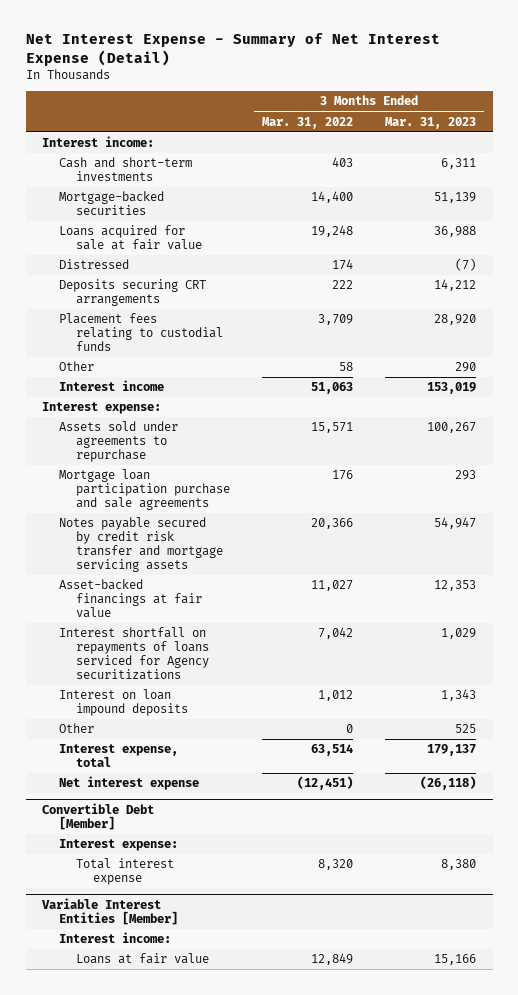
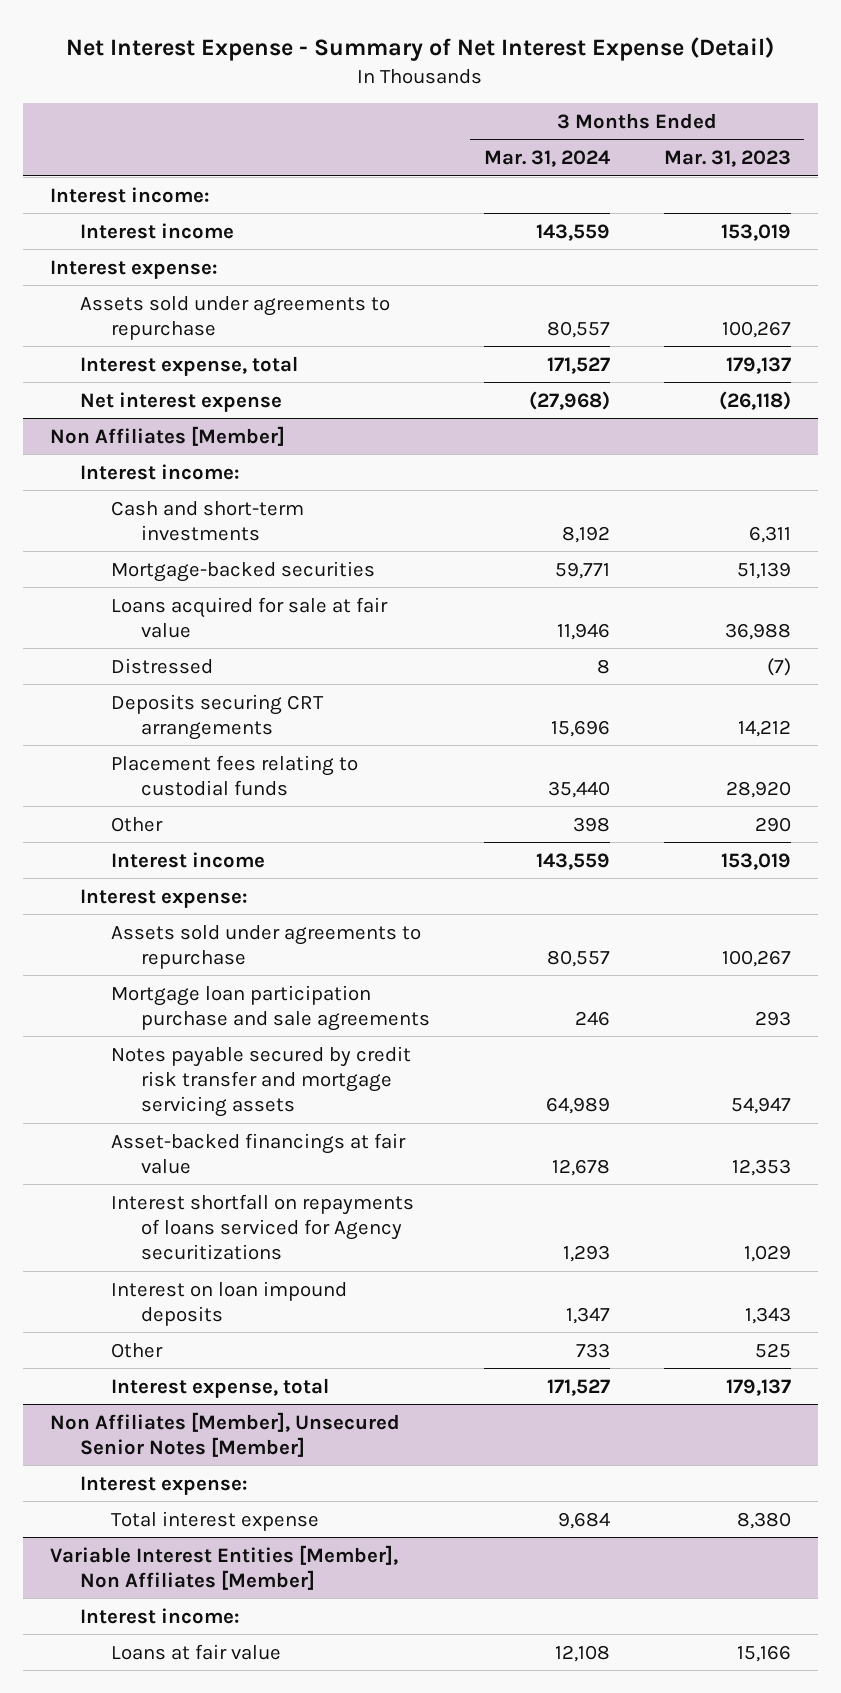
- | 3 Months Ended Mar. 31, 2022 | 3 Months Ended Mar. 31, 2023
+ | 3 Months Ended Mar. 31, 2024 | 3 Months Ended Mar. 31, 2023
+ Interest income | 143,559 | 153,019
+ Interest expense:
+ Assets sold under agreements to repurchase | 80,557 | 100,267
+ Interest expense, total | 171,527 | 179,137
moved up: Net interest expense | (27,968) | (26,118)
+ Non Affiliates [Member]
+ Interest income:
- Convertible Debt [Member]
+ Non Affiliates [Member], Unsecured Senior Notes [Member]
- Variable Interest Entities [Member]
+ Variable Interest Entities [Member], Non Affiliates [Member]

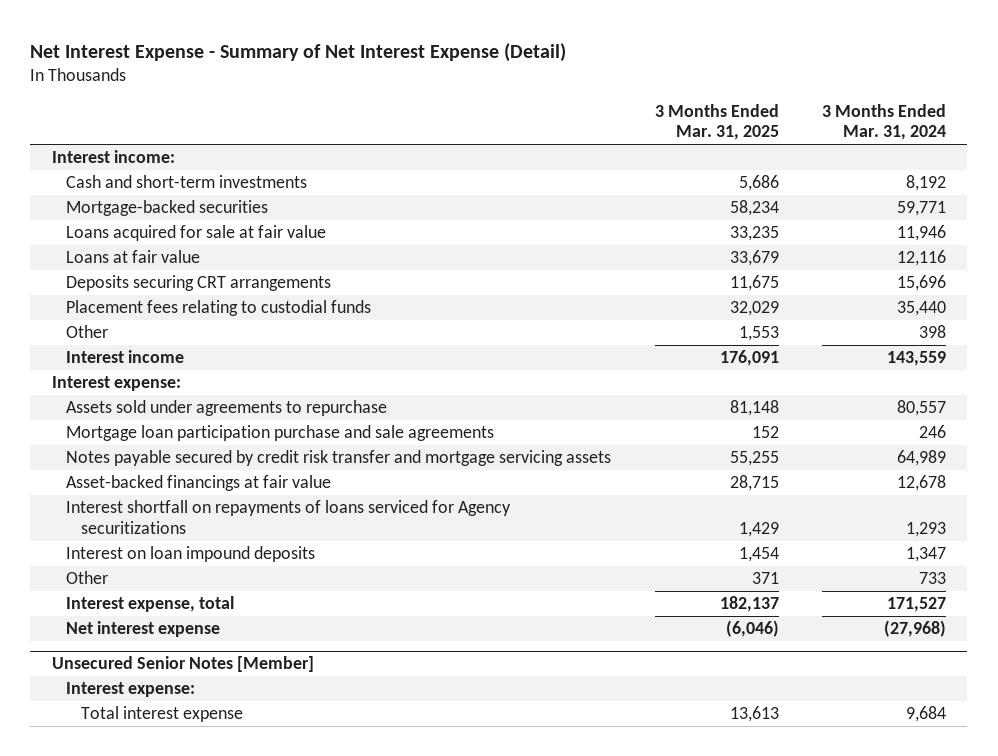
- | 3 Months Ended Mar. 31, 2024 | 3 Months Ended Mar. 31, 2023
+ | 3 Months Ended Mar. 31, 2025 | 3 Months Ended Mar. 31, 2024
- Interest income | 143,559 | 153,019
- Interest expense:
- Assets sold under agreements to repurchase | 80,557 | 100,267
- Interest expense, total | 171,527 | 179,137
- Non Affiliates [Member]
- Interest income:
- Distressed | 8 | (7)
+ Loans at fair value | 33,679 | 12,116
- Non Affiliates [Member], Unsecured Senior Notes [Member]
moved down: Net interest expense | (6,046) | (27,968)
+ Unsecured Senior Notes [Member]
- Variable Interest Entities [Member], Non Affiliates [Member]
- Interest income:
- Loans at fair value | 12,108 | 15,166

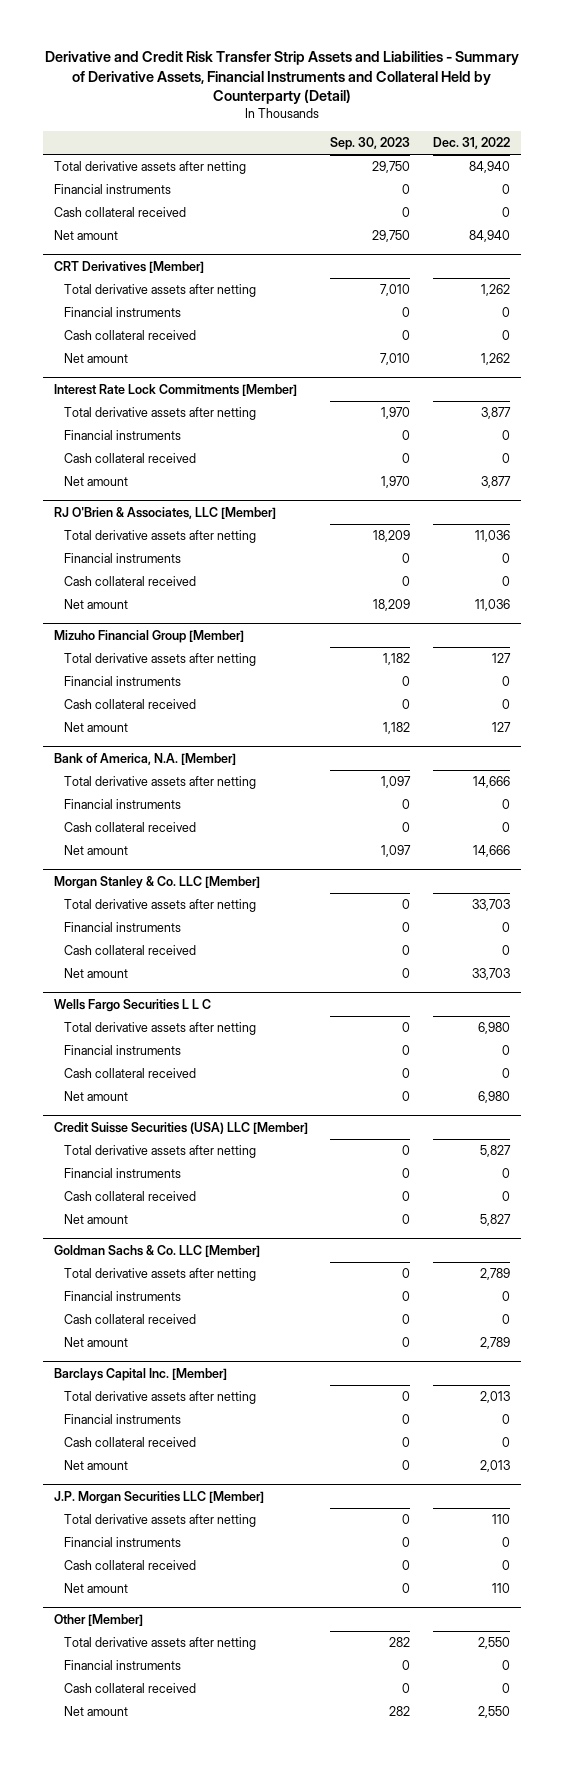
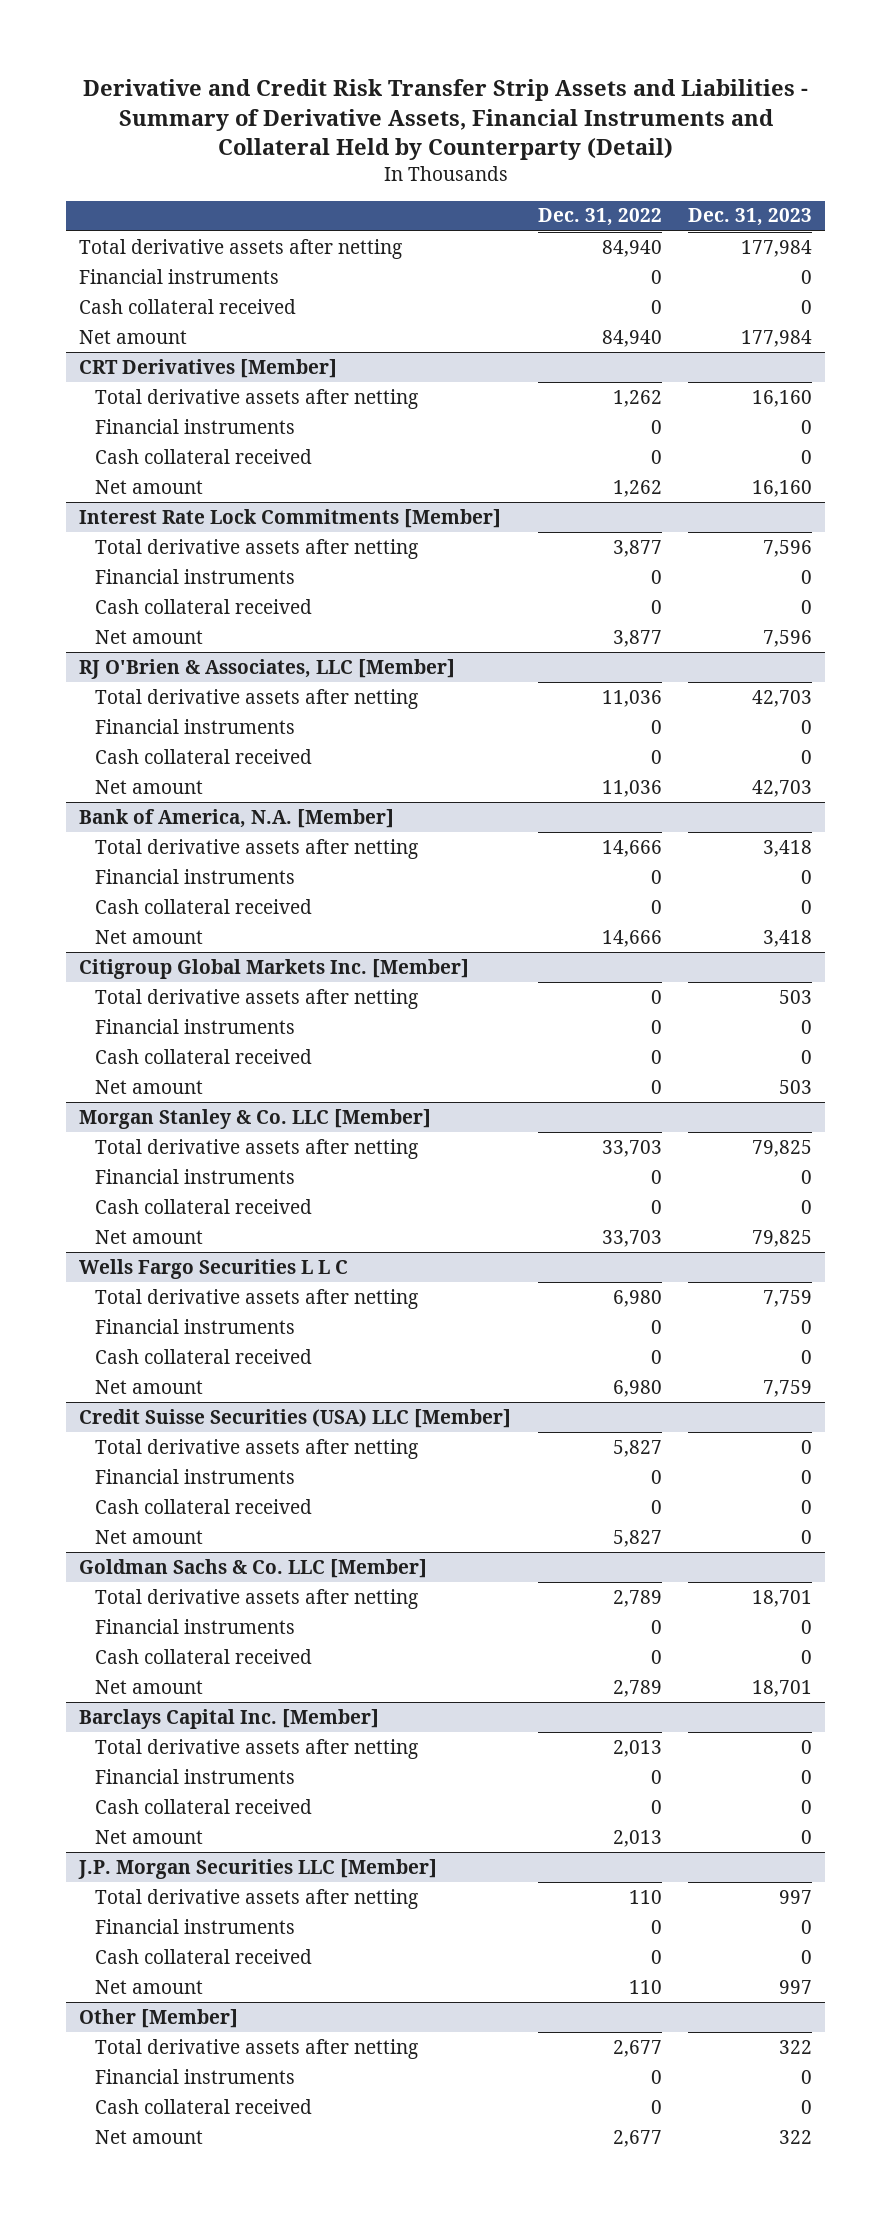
- | Sep. 30, 2023 | Dec. 31, 2022
+ | Dec. 31, 2022 | Dec. 31, 2023
- Mizuho Financial Group [Member]
- Total derivative assets after netting | 1,182 | 127
- Financial instruments | 0 | 0
- Cash collateral received | 0 | 0
- Net amount | 1,182 | 127
+ Citigroup Global Markets Inc. [Member]
+ Total derivative assets after netting | 0 | 503
+ Financial instruments | 0 | 0
+ Cash collateral received | 0 | 0
+ Net amount | 0 | 503
@ Other [Member]
- Total derivative assets after netting | 282 | 2,550
+ Total derivative assets after netting | 2,677 | 322
- Net amount | 282 | 2,550
+ Net amount | 2,677 | 322

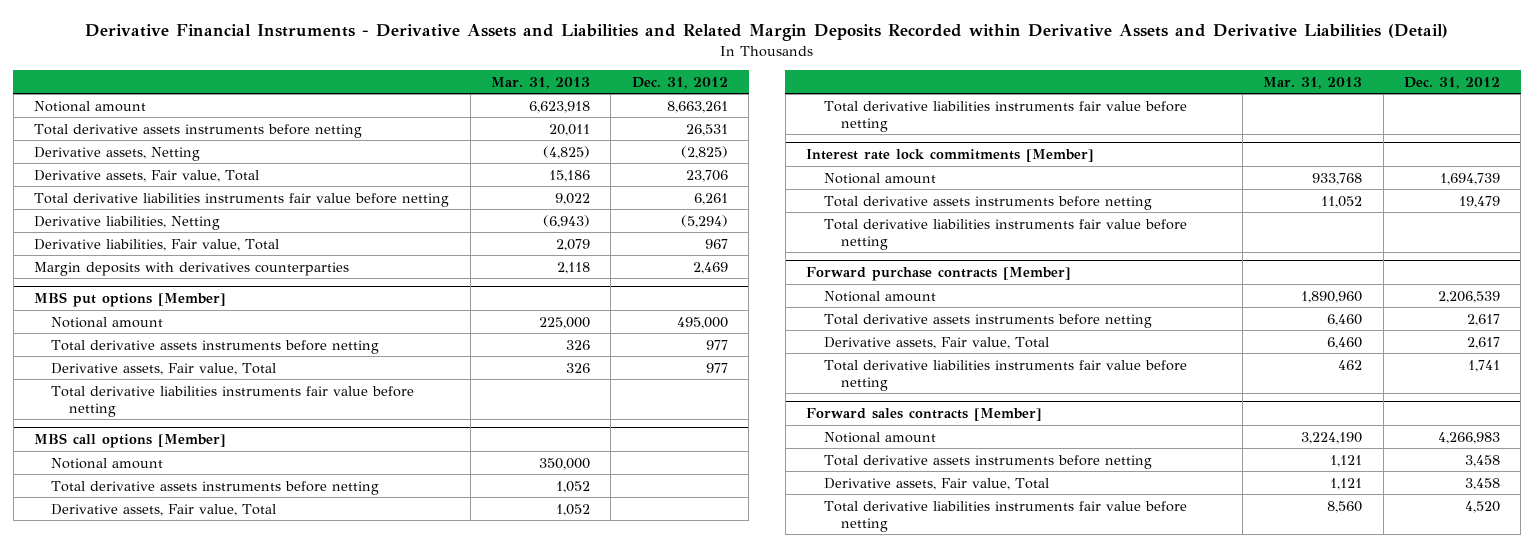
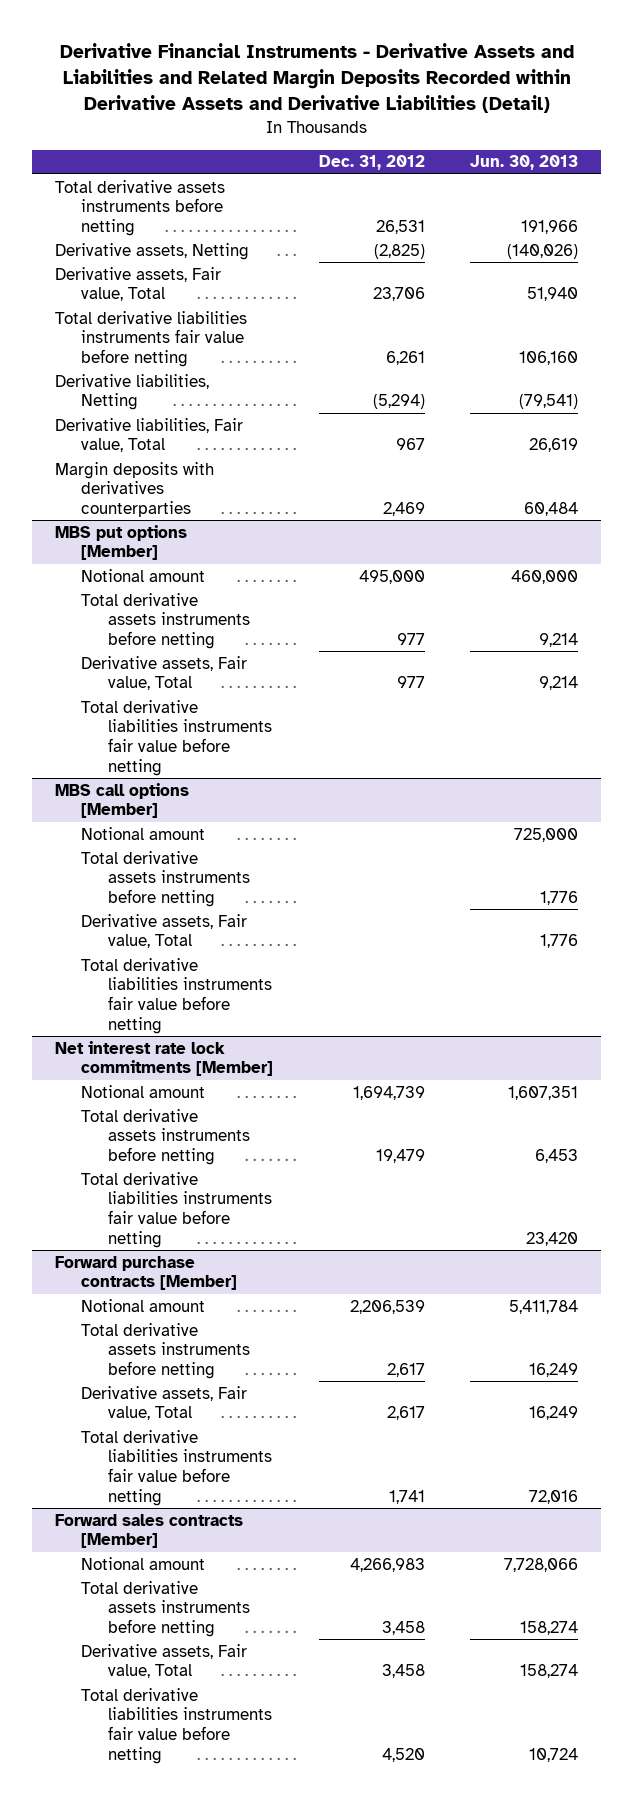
- | Mar. 31, 2013 | Dec. 31, 2012
+ | Dec. 31, 2012 | Jun. 30, 2013
- Notional amount | 6,623,918 | 8,663,261
- Interest rate lock commitments [Member]
+ Net interest rate lock commitments [Member]

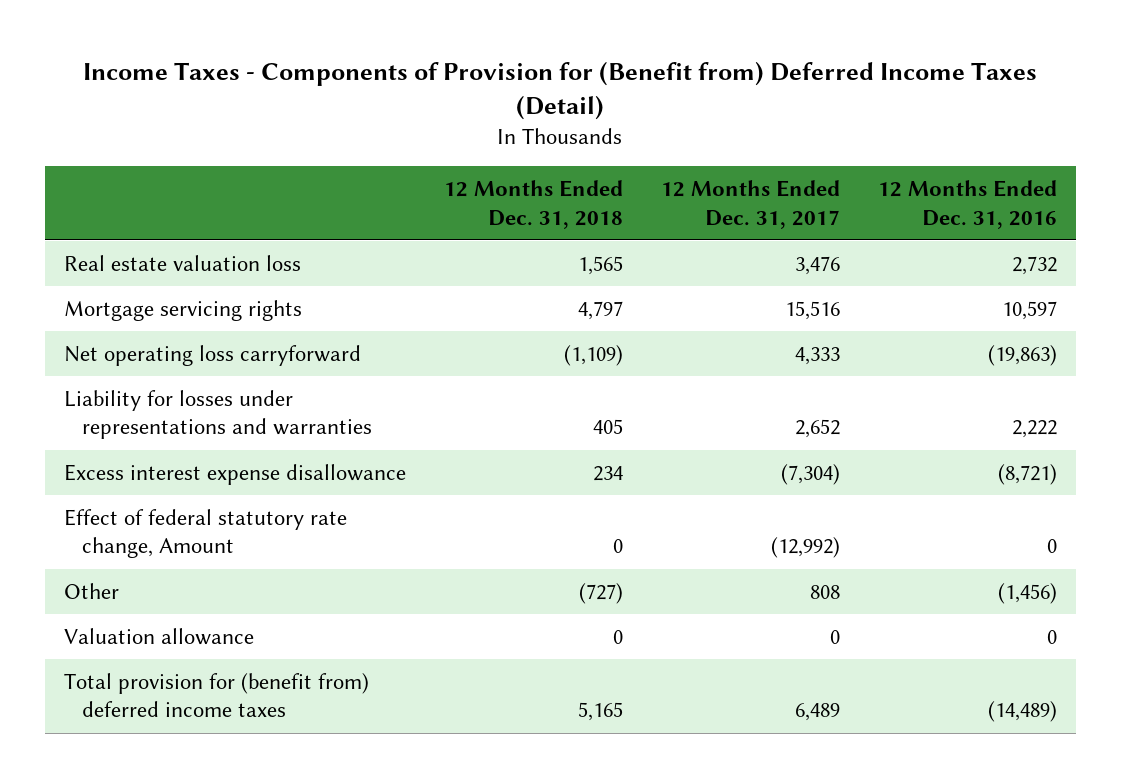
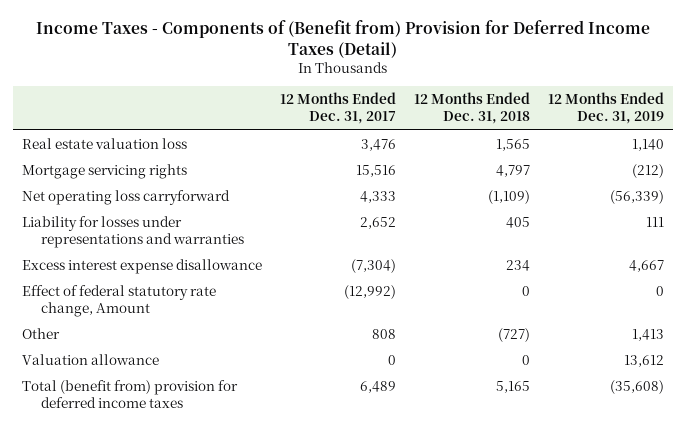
- Income Taxes - Components of Provision for (Benefit from) Deferred Income Taxes (Detail)
+ Income Taxes - Components of (Benefit from) Provision for Deferred Income Taxes (Detail)
- | 12 Months Ended Dec. 31, 2018 | 12 Months Ended Dec. 31, 2017 | 12 Months Ended Dec. 31, 2016
+ | 12 Months Ended Dec. 31, 2017 | 12 Months Ended Dec. 31, 2018 | 12 Months Ended Dec. 31, 2019
- Total provision for (benefit from) deferred income taxes | 5,165 | 6,489 | (14,489)
+ Total (benefit from) provision for deferred income taxes | 6,489 | 5,165 | (35,608)

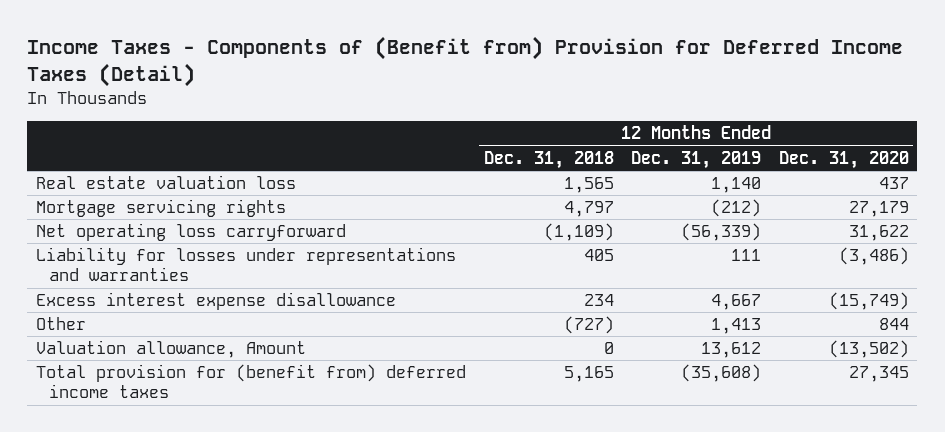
- | 12 Months Ended Dec. 31, 2017 | 12 Months Ended Dec. 31, 2018 | 12 Months Ended Dec. 31, 2019
+ | 12 Months Ended Dec. 31, 2018 | 12 Months Ended Dec. 31, 2019 | 12 Months Ended Dec. 31, 2020
- Effect of federal statutory rate change, Amount | (12,992) | 0 | 0
- Valuation allowance | 0 | 0 | 13,612
- Total (benefit from) provision for deferred income taxes | 6,489 | 5,165 | (35,608)
+ Valuation allowance, Amount | 0 | 13,612 | (13,502)
+ Total provision for (benefit from) deferred income taxes | 5,165 | (35,608) | 27,345

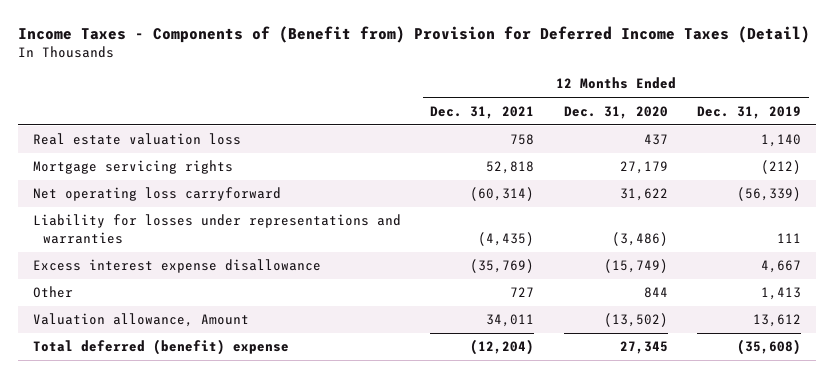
- | 12 Months Ended Dec. 31, 2018 | 12 Months Ended Dec. 31, 2019 | 12 Months Ended Dec. 31, 2020
+ | 12 Months Ended Dec. 31, 2021 | 12 Months Ended Dec. 31, 2020 | 12 Months Ended Dec. 31, 2019
- Total provision for (benefit from) deferred income taxes | 5,165 | (35,608) | 27,345
+ Total deferred (benefit) expense | (12,204) | 27,345 | (35,608)

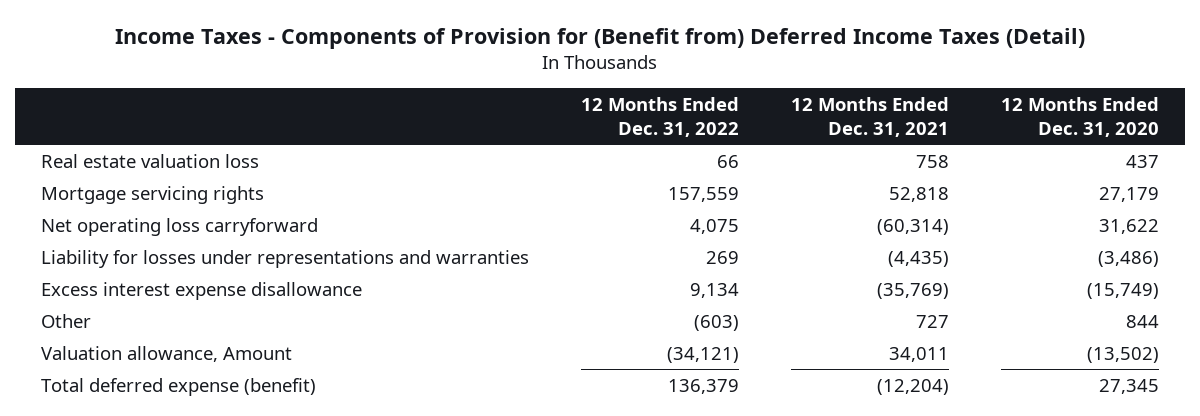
- Income Taxes - Components of (Benefit from) Provision for Deferred Income Taxes (Detail)
+ Income Taxes - Components of Provision for (Benefit from) Deferred Income Taxes (Detail)
- | 12 Months Ended Dec. 31, 2021 | 12 Months Ended Dec. 31, 2020 | 12 Months Ended Dec. 31, 2019
+ | 12 Months Ended Dec. 31, 2022 | 12 Months Ended Dec. 31, 2021 | 12 Months Ended Dec. 31, 2020
- Total deferred (benefit) expense | (12,204) | 27,345 | (35,608)
+ Total deferred expense (benefit) | 136,379 | (12,204) | 27,345

